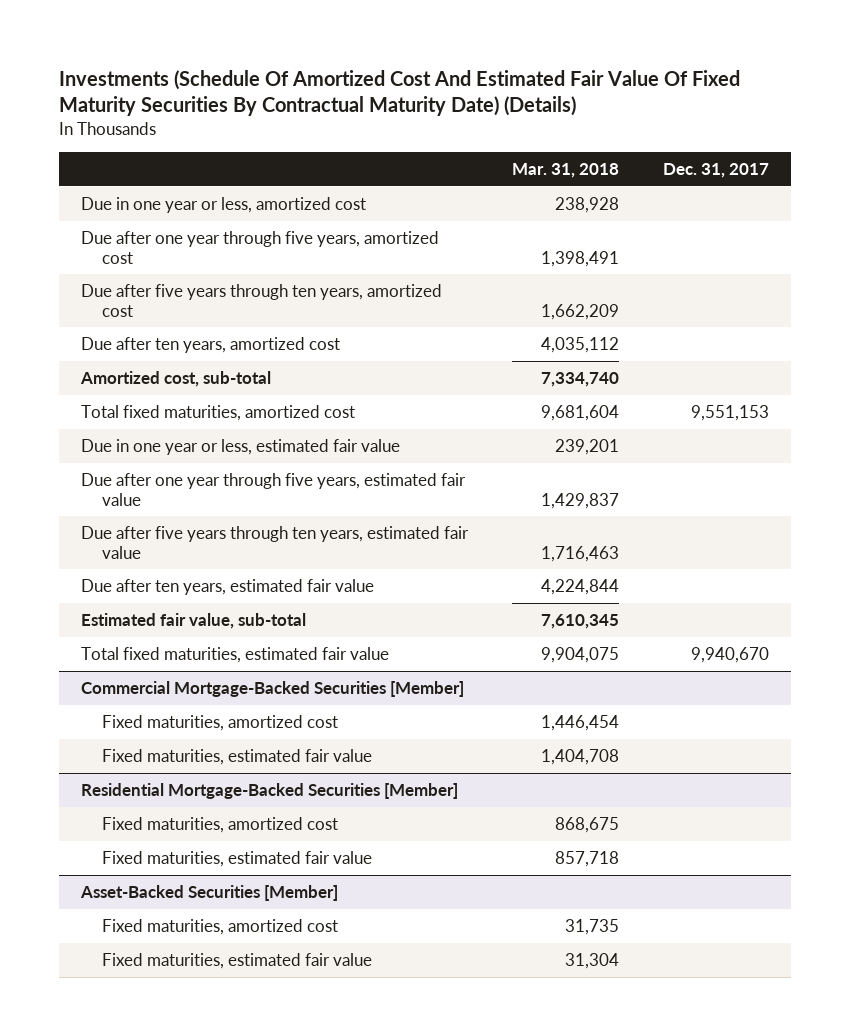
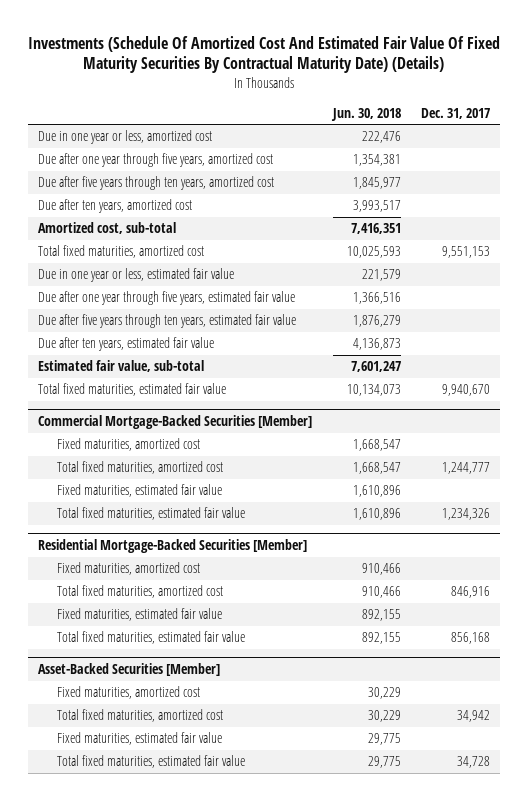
- | Mar. 31, 2018 | Dec. 31, 2017
+ | Jun. 30, 2018 | Dec. 31, 2017
@ Commercial Mortgage-Backed Securities [Member]
+ Total fixed maturities, amortized cost | 1,668,547 | 1,244,777
+ Total fixed maturities, estimated fair value | 1,610,896 | 1,234,326
@ Residential Mortgage-Backed Securities [Member]
+ Total fixed maturities, amortized cost | 910,466 | 846,916
+ Total fixed maturities, estimated fair value | 892,155 | 856,168
@ Asset-Backed Securities [Member]
+ Total fixed maturities, amortized cost | 30,229 | 34,942
+ Total fixed maturities, estimated fair value | 29,775 | 34,728

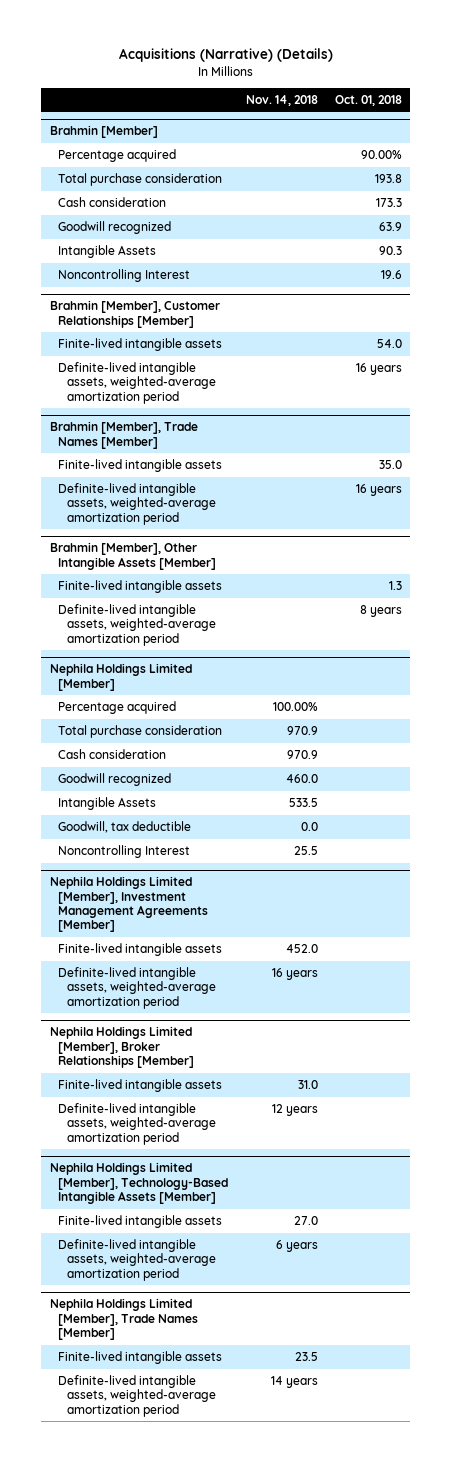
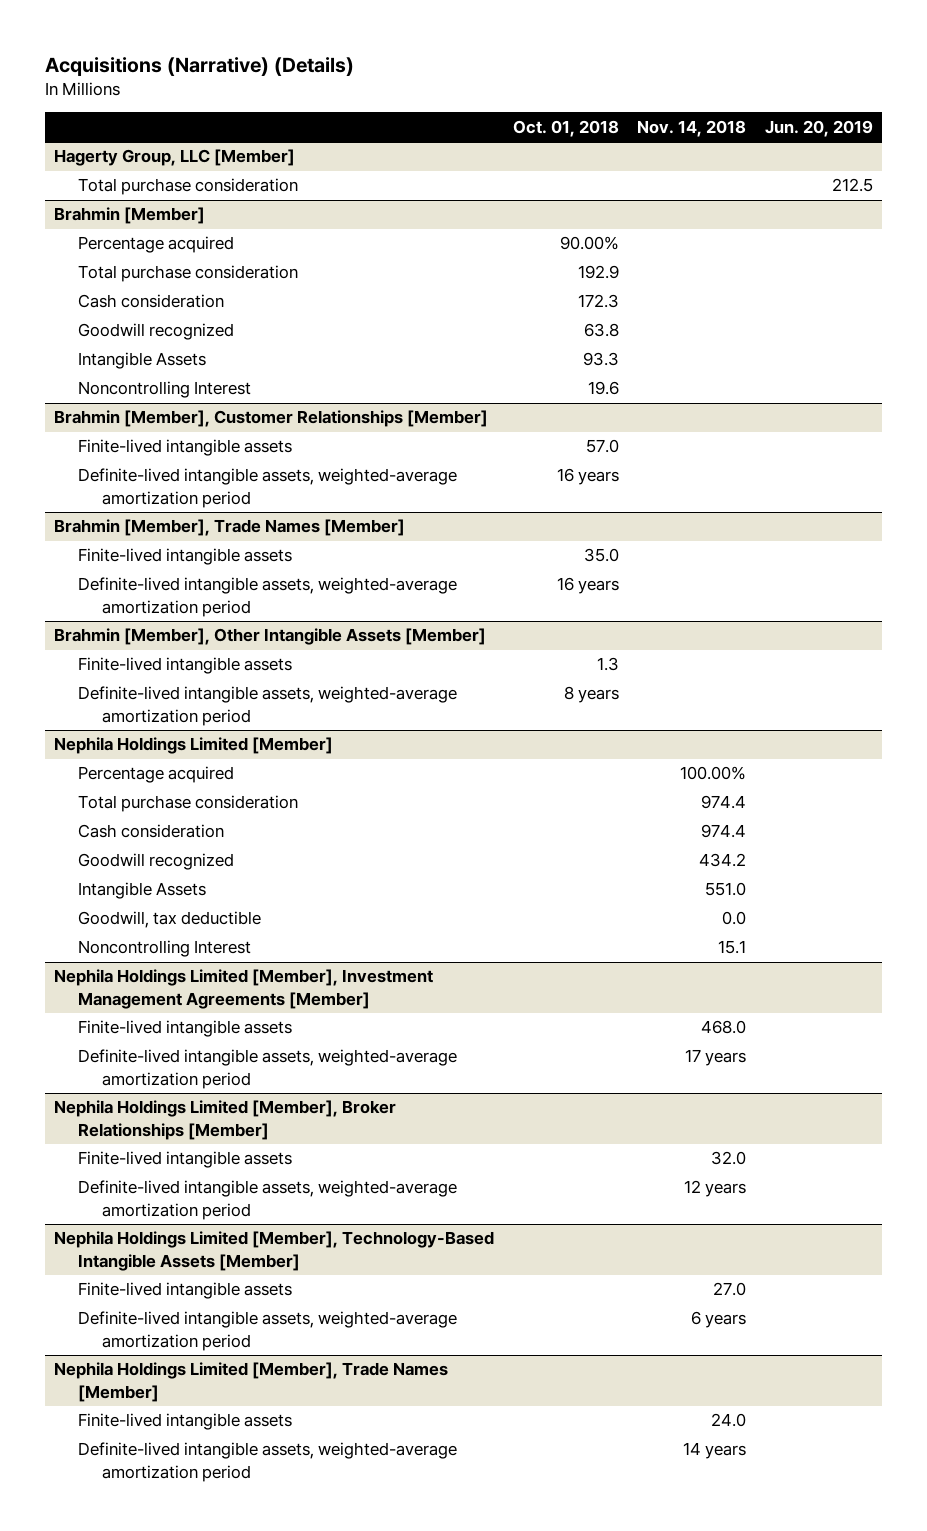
- | Nov. 14, 2018 | Oct. 01, 2018
+ | Oct. 01, 2018 | Nov. 14, 2018 | Jun. 20, 2019
+ Hagerty Group, LLC [Member]
+ Total purchase consideration | | | 212.5
@ Brahmin [Member]
- Total purchase consideration | | 193.8
- Cash consideration | | 173.3
- Goodwill recognized | | 63.9
- Intangible Assets | | 90.3
+ Total purchase consideration | 192.9 | |
+ Cash consideration | 172.3 | |
+ Goodwill recognized | 63.8 | |
+ Intangible Assets | 93.3 | |
@ Brahmin [Member], Customer Relationships [Member]
- Finite-lived intangible assets | | 54.0
+ Finite-lived intangible assets | 57.0 | |
@ Nephila Holdings Limited [Member]
- Total purchase consideration | 970.9 |
- Cash consideration | 970.9 |
- Goodwill recognized | 460.0 |
- Intangible Assets | 533.5 |
+ Total purchase consideration | | 974.4 |
+ Cash consideration | | 974.4 |
+ Goodwill recognized | | 434.2 |
+ Intangible Assets | | 551.0 |
- Noncontrolling Interest | 25.5 |
+ Noncontrolling Interest | | 15.1 |
@ Nephila Holdings Limited [Member], Investment Management Agreements [Member]
- Finite-lived intangible assets | 452.0 |
- Definite-lived intangible assets, weighted-average amortization period | 16 years |
+ Finite-lived intangible assets | | 468.0 |
+ Definite-lived intangible assets, weighted-average amortization period | | 17 years |
@ Nephila Holdings Limited [Member], Broker Relationships [Member]
- Finite-lived intangible assets | 31.0 |
+ Finite-lived intangible assets | | 32.0 |
@ Nephila Holdings Limited [Member], Trade Names [Member]
- Finite-lived intangible assets | 23.5 |
+ Finite-lived intangible assets | | 24.0 |

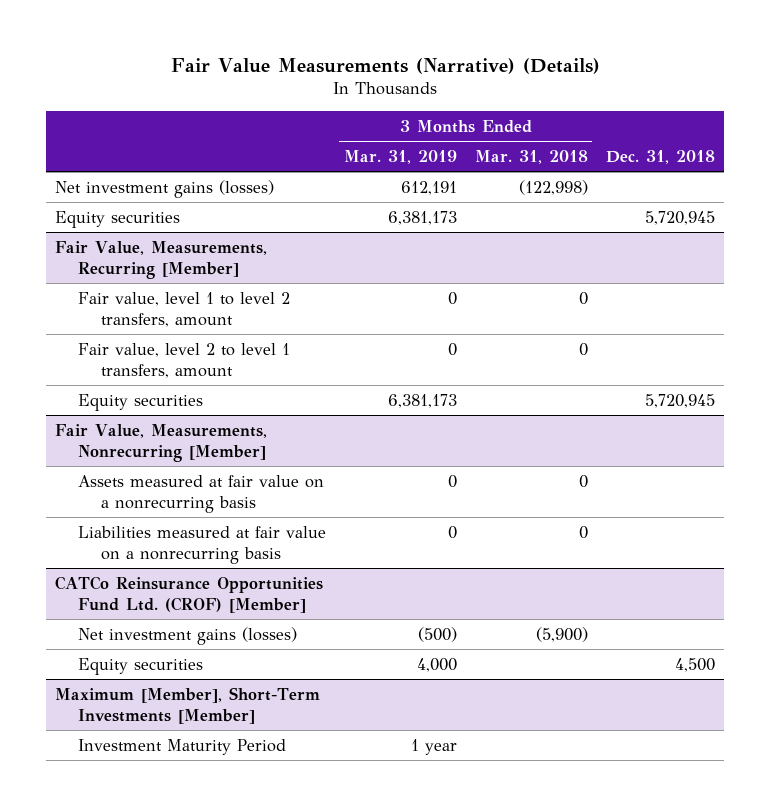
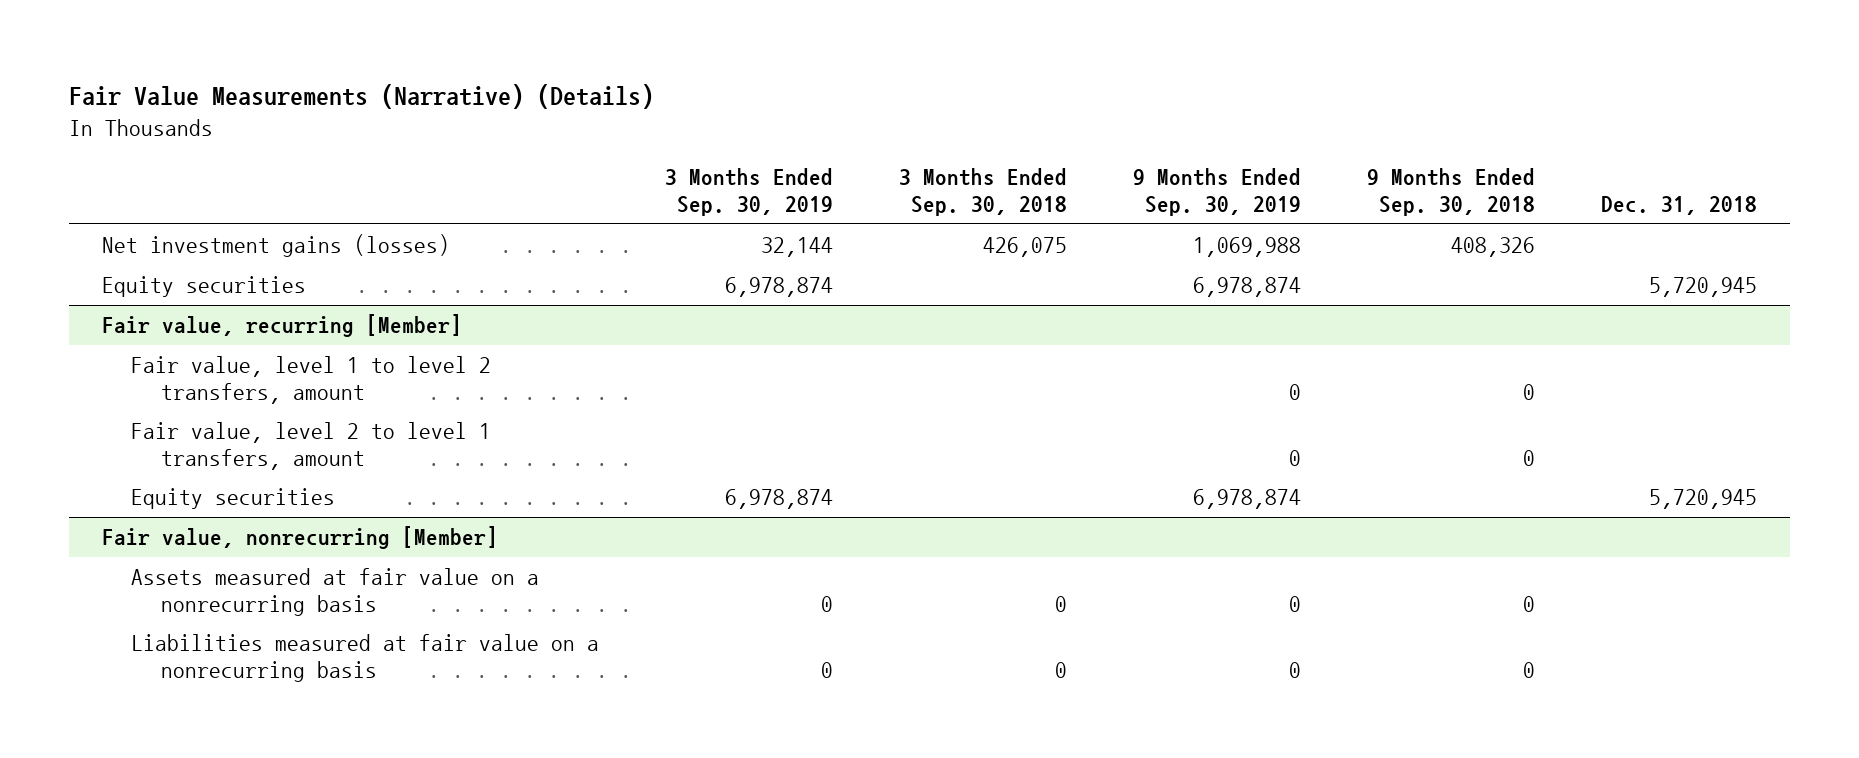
- | 3 Months Ended Mar. 31, 2019 | 3 Months Ended Mar. 31, 2018 | Dec. 31, 2018
+ | 3 Months Ended Sep. 30, 2019 | 3 Months Ended Sep. 30, 2018 | 9 Months Ended Sep. 30, 2019 | 9 Months Ended Sep. 30, 2018 | Dec. 31, 2018
- Fair Value, Measurements, Recurring [Member]
+ Fair value, recurring [Member]
- Fair Value, Measurements, Nonrecurring [Member]
+ Fair value, nonrecurring [Member]
- CATCo Reinsurance Opportunities Fund Ltd. (CROF) [Member]
- Net investment gains (losses) | (500) | (5,900) |
- Equity securities | 4,000 | | 4,500
- Maximum [Member], Short-Term Investments [Member]
- Investment Maturity Period | 1 year | |

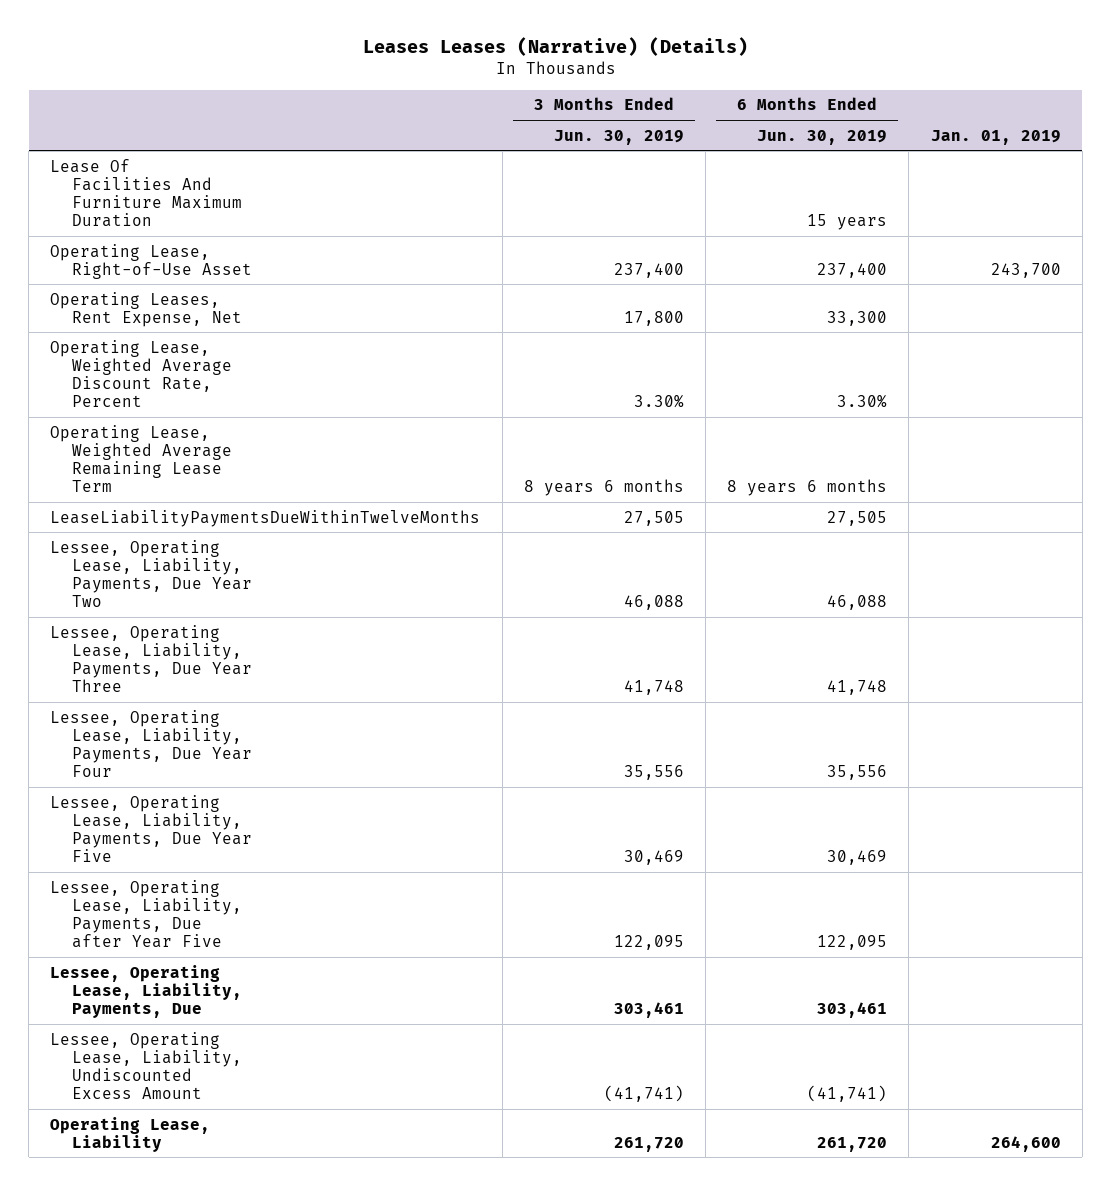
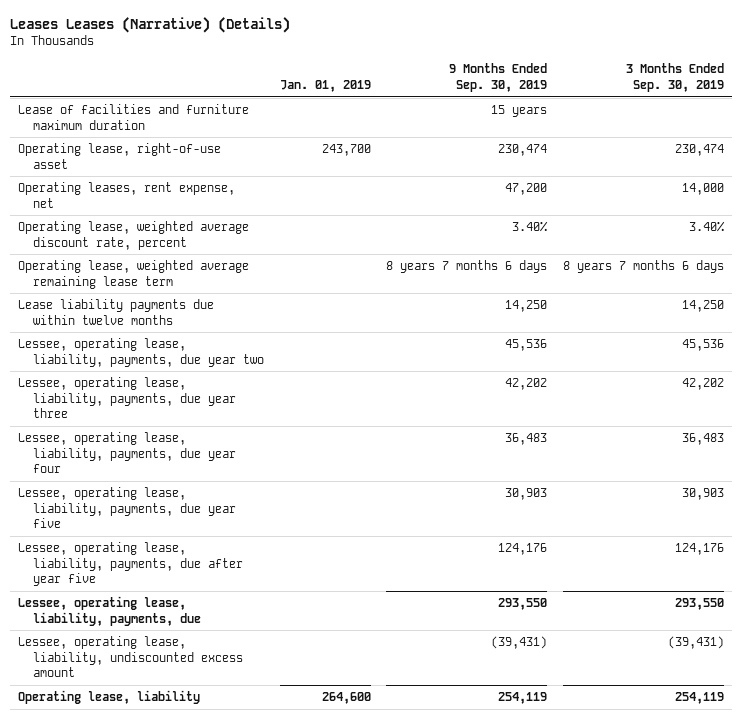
- | 3 Months Ended Jun. 30, 2019 | 6 Months Ended Jun. 30, 2019 | Jan. 01, 2019
+ | Jan. 01, 2019 | 9 Months Ended Sep. 30, 2019 | 3 Months Ended Sep. 30, 2019
- Lease Of Facilities And Furniture Maximum Duration | | 15 years |
- Operating Lease, Right-of-Use Asset | 237,400 | 237,400 | 243,700
- Operating Leases, Rent Expense, Net | 17,800 | 33,300 |
- Operating Lease, Weighted Average Discount Rate, Percent | 3.30% | 3.30% |
- Operating Lease, Weighted Average Remaining Lease Term | 8 years 6 months | 8 years 6 months |
- LeaseLiabilityPaymentsDueWithinTwelveMonths | 27,505 | 27,505 |
- Lessee, Operating Lease, Liability, Payments, Due Year Two | 46,088 | 46,088 |
- Lessee, Operating Lease, Liability, Payments, Due Year Three | 41,748 | 41,748 |
- Lessee, Operating Lease, Liability, Payments, Due Year Four | 35,556 | 35,556 |
- Lessee, Operating Lease, Liability, Payments, Due Year Five | 30,469 | 30,469 |
- Lessee, Operating Lease, Liability, Payments, Due after Year Five | 122,095 | 122,095 |
- Lessee, Operating Lease, Liability, Payments, Due | 303,461 | 303,461 |
- Lessee, Operating Lease, Liability, Undiscounted Excess Amount | (41,741) | (41,741) |
- Operating Lease, Liability | 261,720 | 261,720 | 264,600
+ Lease of facilities and furniture maximum duration | | 15 years |
+ Operating lease, right-of-use asset | 243,700 | 230,474 | 230,474
+ Operating leases, rent expense, net | | 47,200 | 14,000
+ Operating lease, weighted average discount rate, percent | | 3.40% | 3.40%
+ Operating lease, weighted average remaining lease term | | 8 years 7 months 6 days | 8 years 7 months 6 days
+ Lease liability payments due within twelve months | | 14,250 | 14,250
+ Lessee, operating lease, liability, payments, due year two | | 45,536 | 45,536
+ Lessee, operating lease, liability, payments, due year three | | 42,202 | 42,202
+ Lessee, operating lease, liability, payments, due year four | | 36,483 | 36,483
+ Lessee, operating lease, liability, payments, due year five | | 30,903 | 30,903
+ Lessee, operating lease, liability, payments, due after year five | | 124,176 | 124,176
+ Lessee, operating lease, liability, payments, due | | 293,550 | 293,550
+ Lessee, operating lease, liability, undiscounted excess amount | | (39,431) | (39,431)
+ Operating lease, liability | 264,600 | 254,119 | 254,119

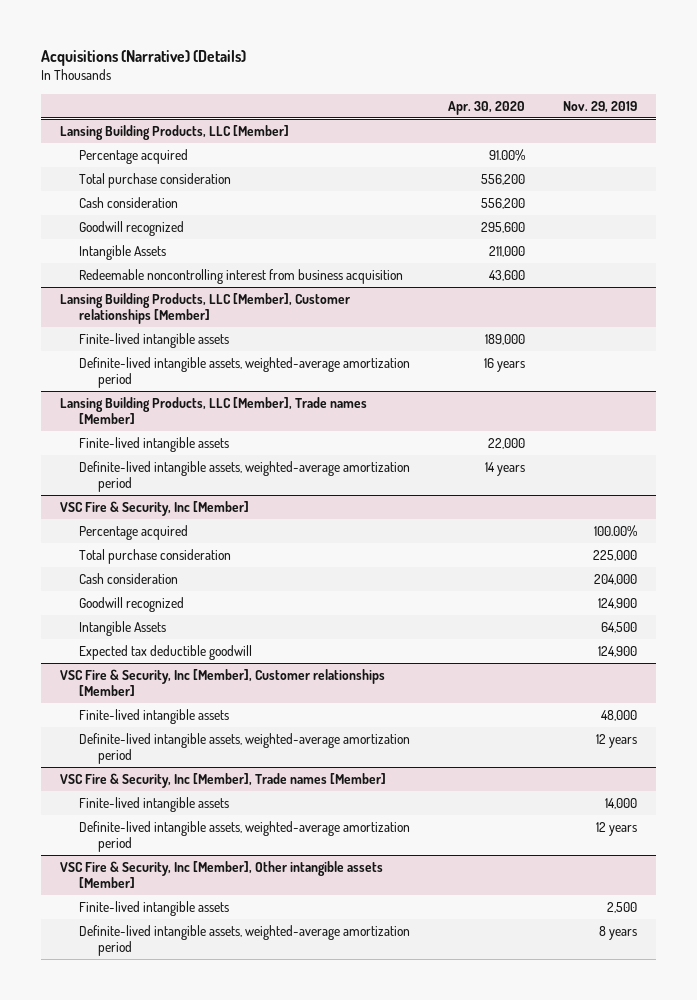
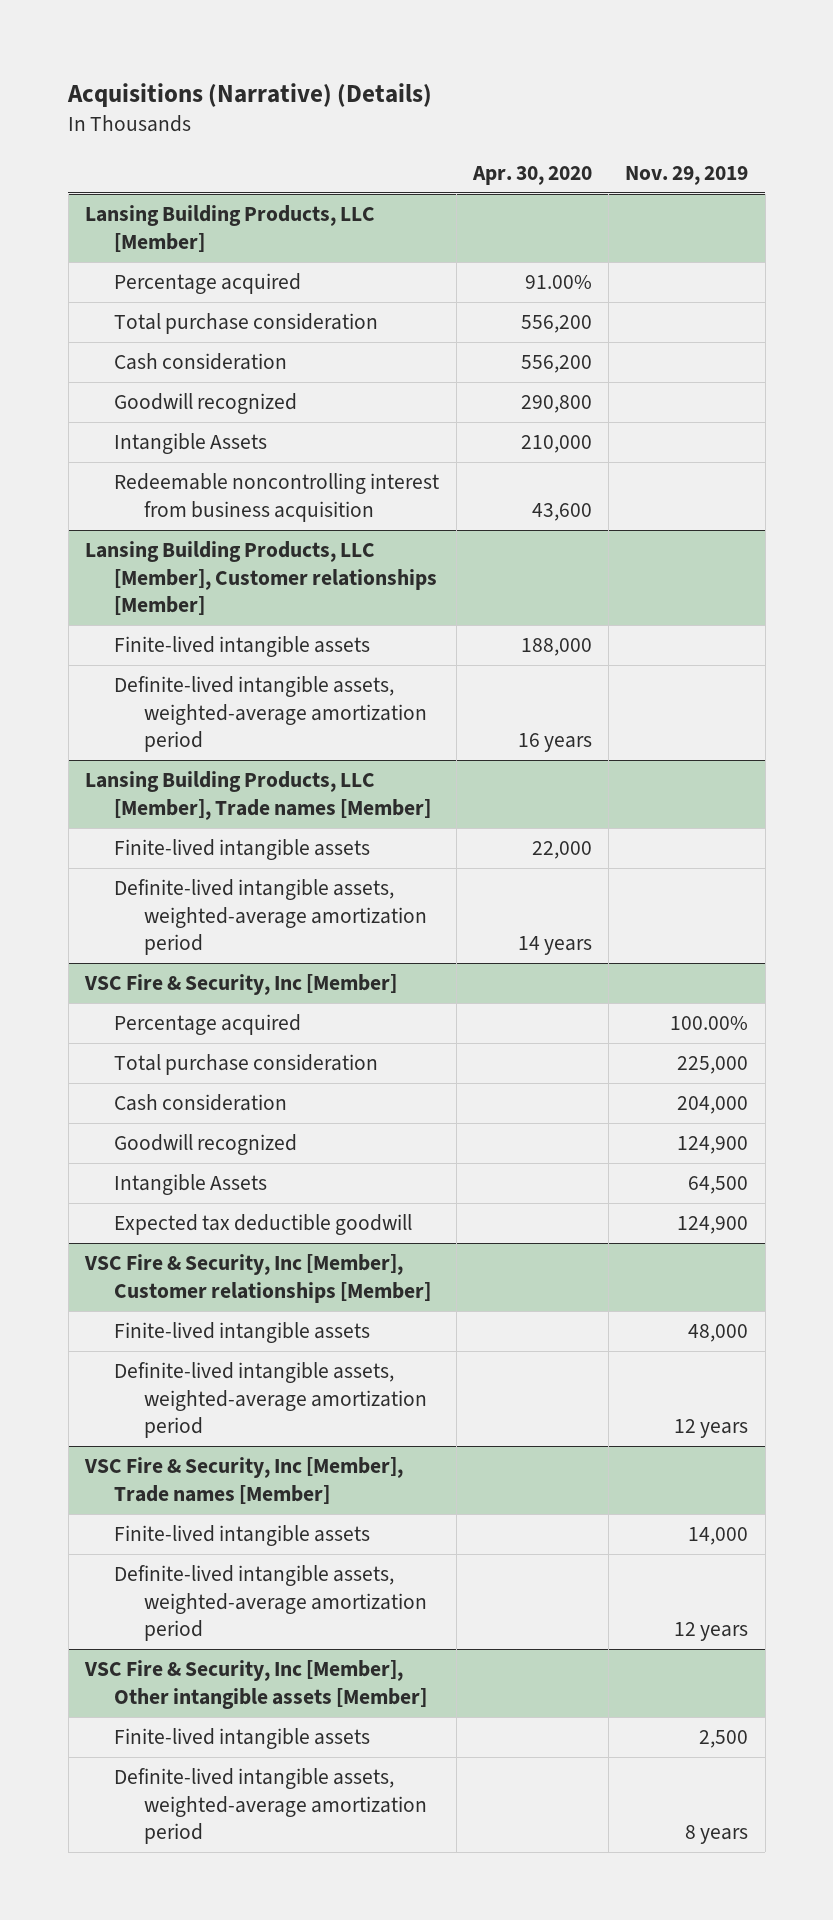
@ Lansing Building Products, LLC [Member]
- Goodwill recognized | 295,600 |
- Intangible Assets | 211,000 |
+ Goodwill recognized | 290,800 |
+ Intangible Assets | 210,000 |
@ Lansing Building Products, LLC [Member], Customer relationships [Member]
- Finite-lived intangible assets | 189,000 |
+ Finite-lived intangible assets | 188,000 |

